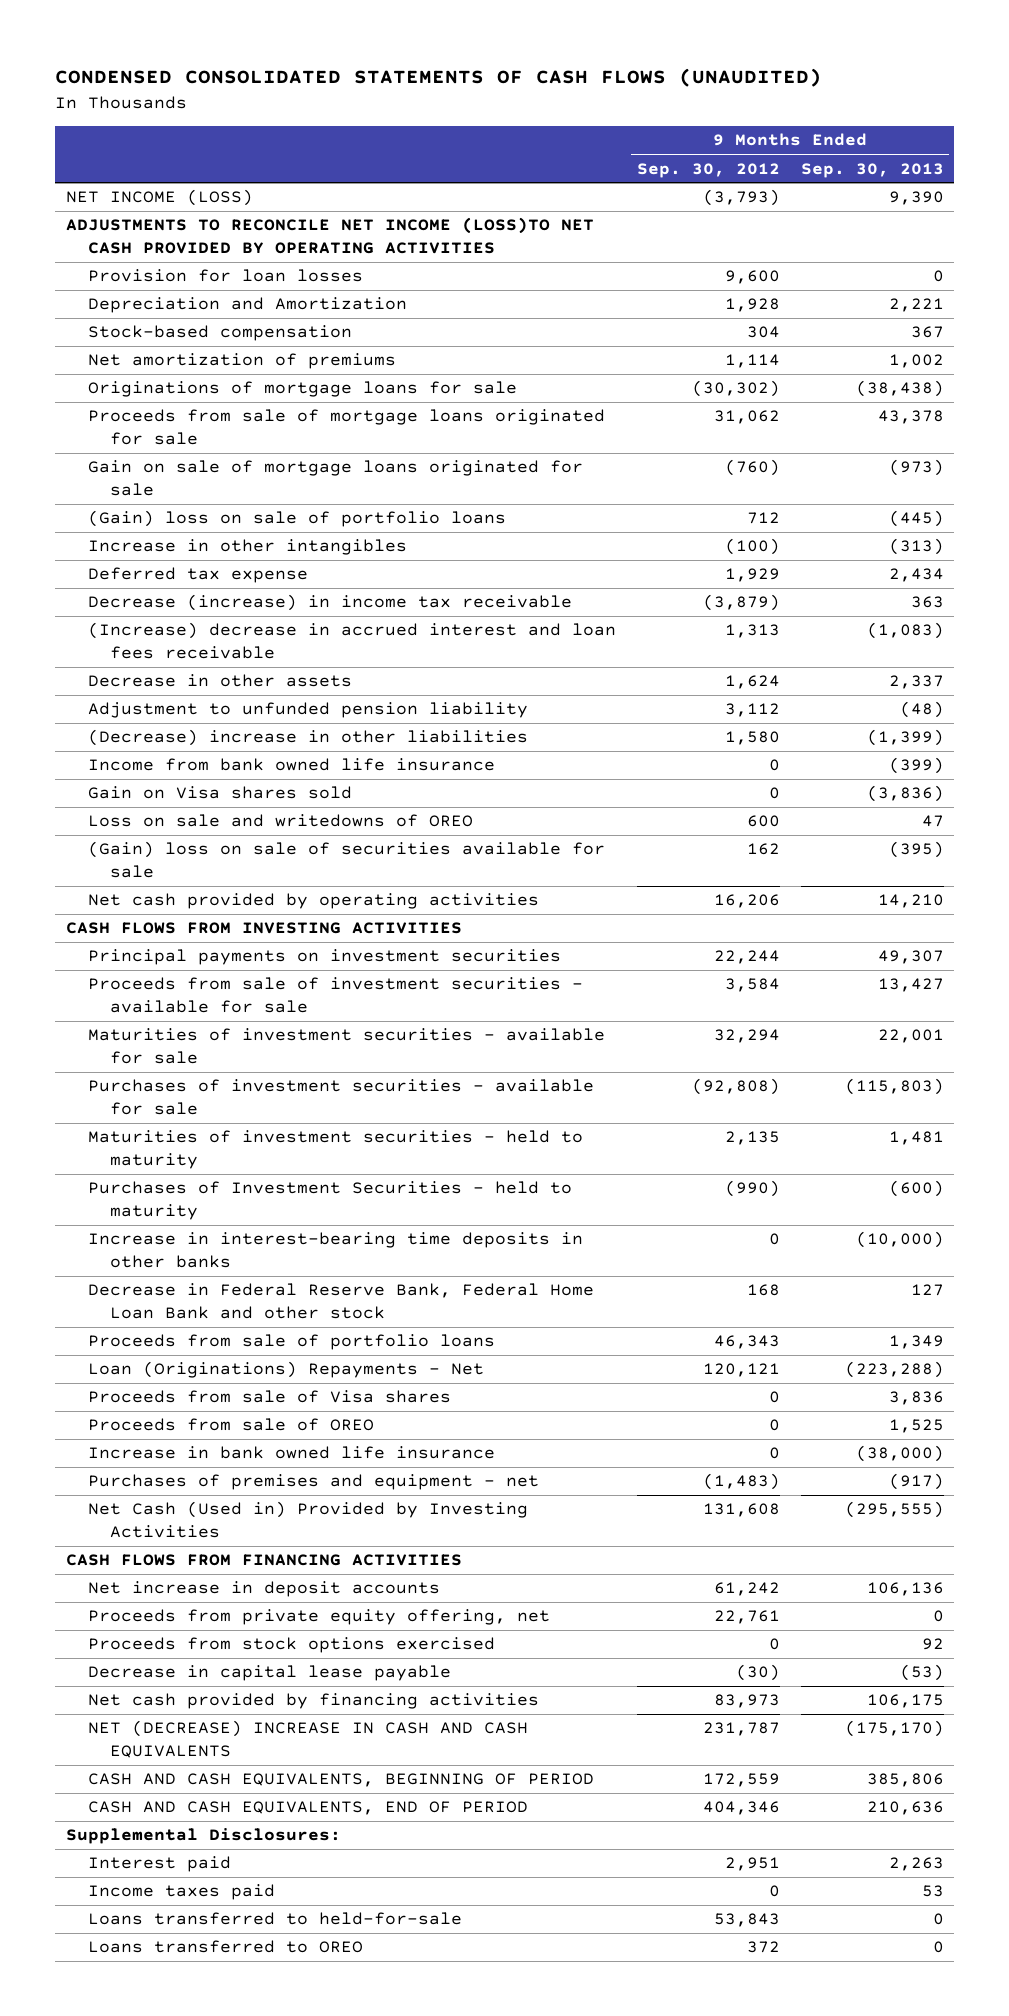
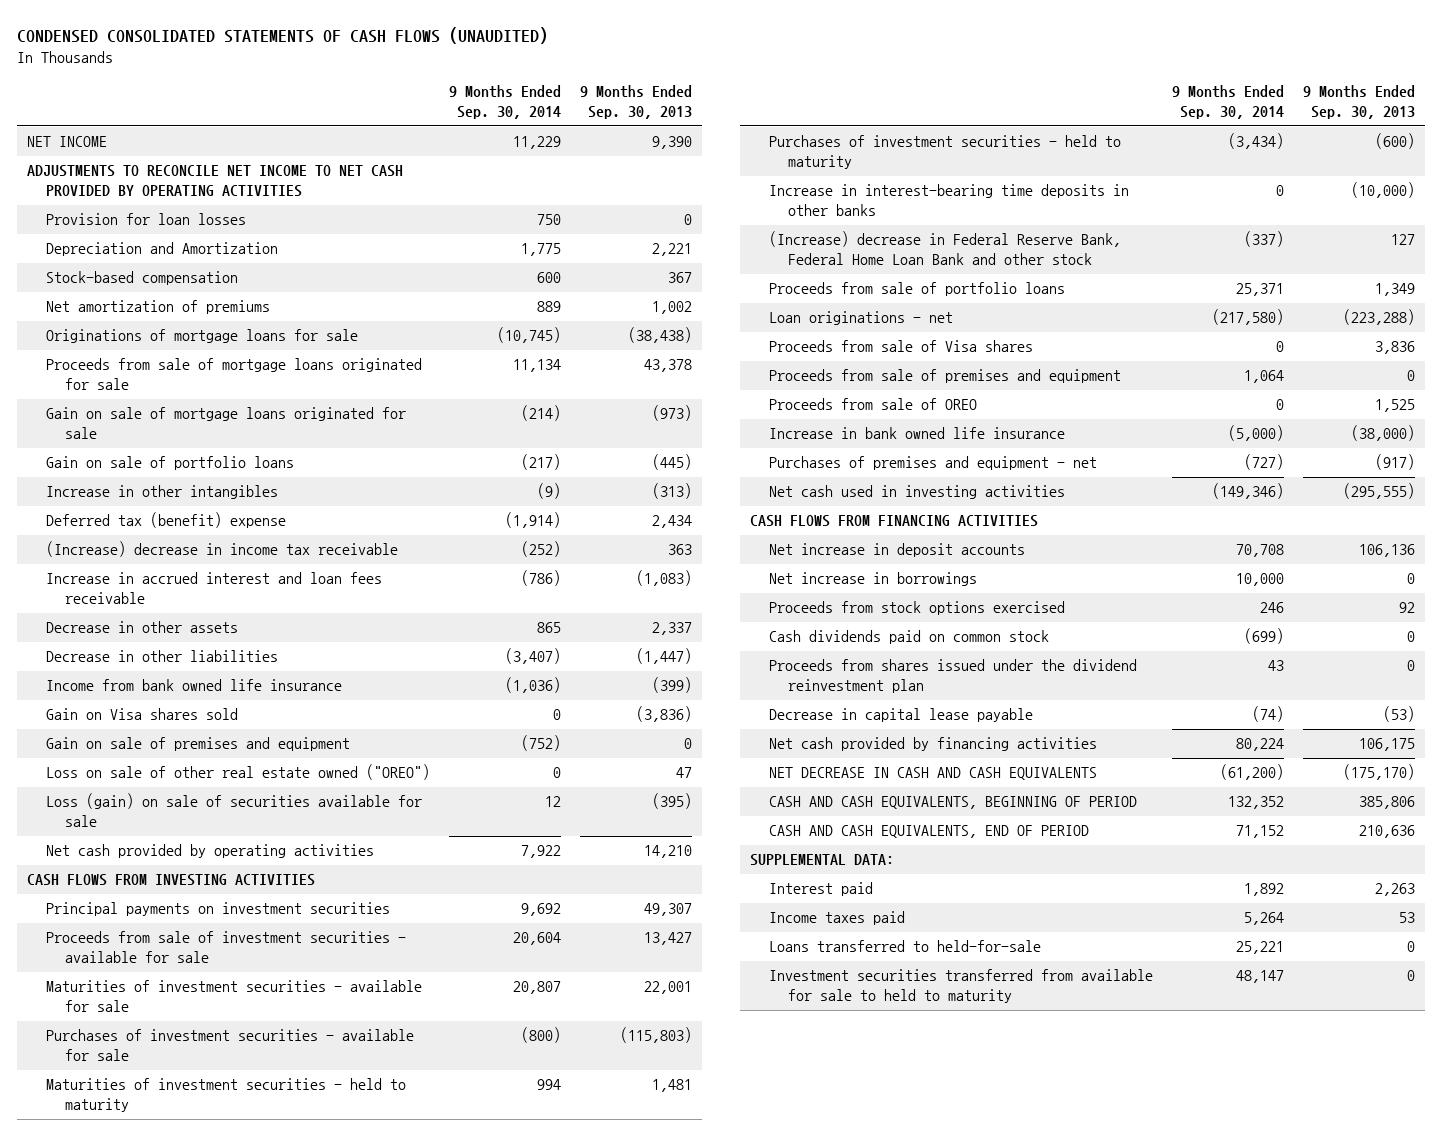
- | 9 Months Ended Sep. 30, 2012 | 9 Months Ended Sep. 30, 2013
+ | 9 Months Ended Sep. 30, 2014 | 9 Months Ended Sep. 30, 2013
- NET INCOME (LOSS) | (3,793) | 9,390
- ADJUSTMENTS TO RECONCILE NET INCOME (LOSS)TO NET CASH PROVIDED BY OPERATING ACTIVITIES
+ NET INCOME | 11,229 | 9,390
+ ADJUSTMENTS TO RECONCILE NET INCOME TO NET CASH PROVIDED BY OPERATING ACTIVITIES
- (Gain) loss on sale of portfolio loans | 712 | (445)
+ Gain on sale of portfolio loans | (217) | (445)
- Deferred tax expense | 1,929 | 2,434
- Decrease (increase) in income tax receivable | (3,879) | 363
- (Increase) decrease in accrued interest and loan fees receivable | 1,313 | (1,083)
+ Deferred tax (benefit) expense | (1,914) | 2,434
+ (Increase) decrease in income tax receivable | (252) | 363
+ Increase in accrued interest and loan fees receivable | (786) | (1,083)
- Adjustment to unfunded pension liability | 3,112 | (48)
- (Decrease) increase in other liabilities | 1,580 | (1,399)
+ Decrease in other liabilities | (3,407) | (1,447)
- Loss on sale and writedowns of OREO | 600 | 47
- (Gain) loss on sale of securities available for sale | 162 | (395)
+ Gain on sale of premises and equipment | (752) | 0
+ Loss on sale of other real estate owned ("OREO") | 0 | 47
+ Loss (gain) on sale of securities available for sale | 12 | (395)
- Purchases of Investment Securities - held to maturity | (990) | (600)
+ Purchases of investment securities - held to maturity | (3,434) | (600)
- Decrease in Federal Reserve Bank, Federal Home Loan Bank and other stock | 168 | 127
+ (Increase) decrease in Federal Reserve Bank, Federal Home Loan Bank and other stock | (337) | 127
- Loan (Originations) Repayments - Net | 120,121 | (223,288)
+ Loan originations - net | (217,580) | (223,288)
+ Proceeds from sale of premises and equipment | 1,064 | 0
- Net Cash (Used in) Provided by Investing Activities | 131,608 | (295,555)
+ Net cash used in investing activities | (149,346) | (295,555)
- Proceeds from private equity offering, net | 22,761 | 0
+ Net increase in borrowings | 10,000 | 0
+ Cash dividends paid on common stock | (699) | 0
+ Proceeds from shares issued under the dividend reinvestment plan | 43 | 0
- NET (DECREASE) INCREASE IN CASH AND CASH EQUIVALENTS | 231,787 | (175,170)
+ NET DECREASE IN CASH AND CASH EQUIVALENTS | (61,200) | (175,170)
- Supplemental Disclosures:
+ SUPPLEMENTAL DATA:
- Loans transferred to OREO | 372 | 0
+ Investment securities transferred from available for sale to held to maturity | 48,147 | 0

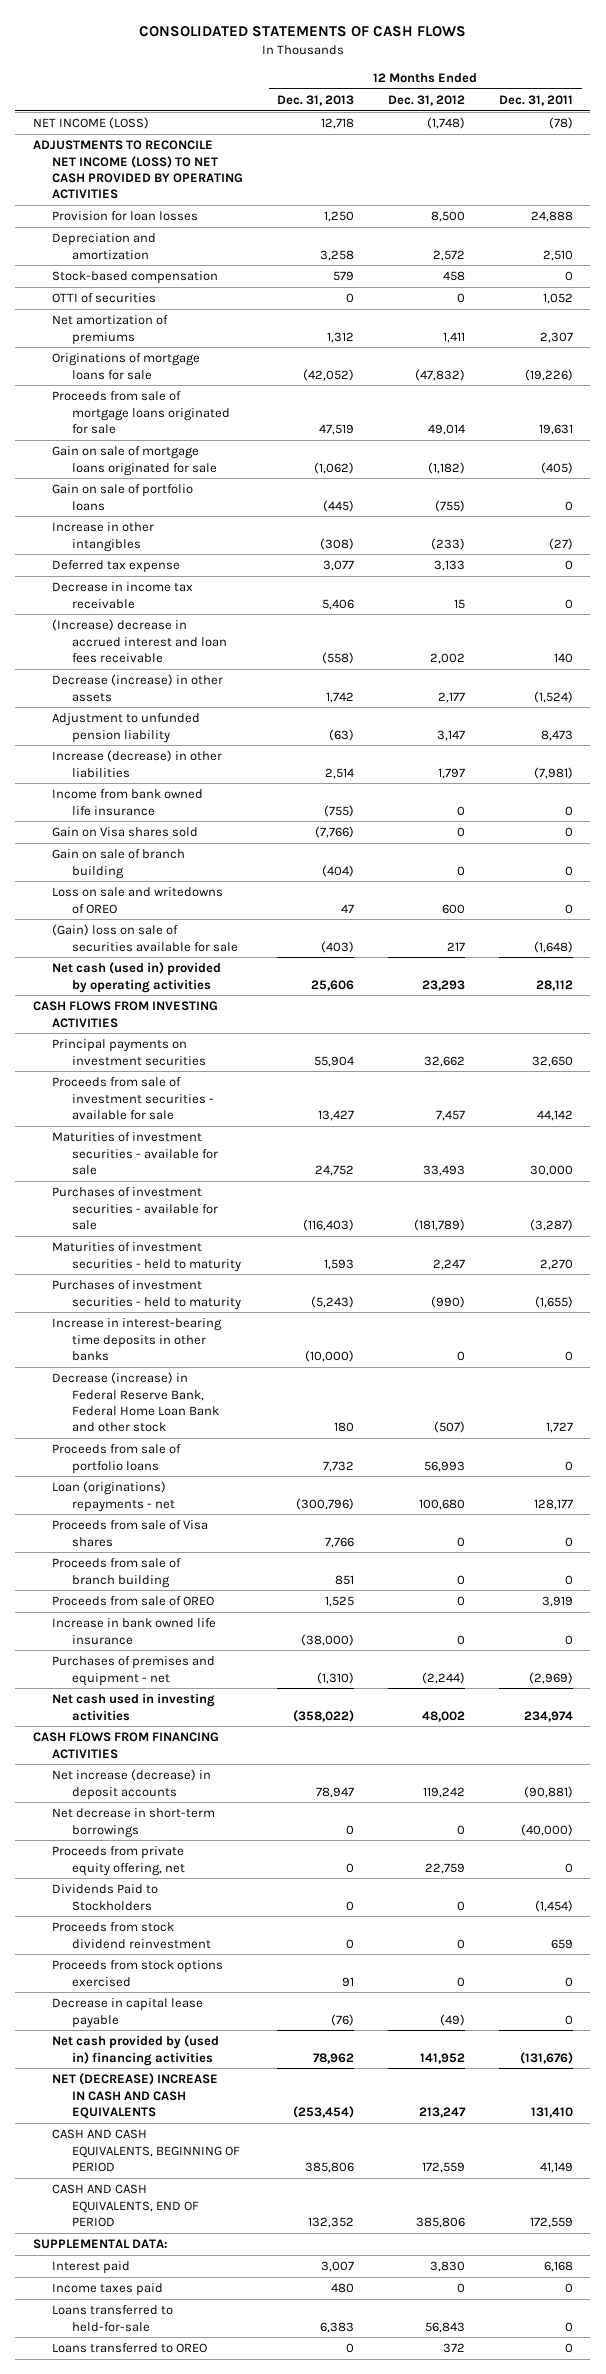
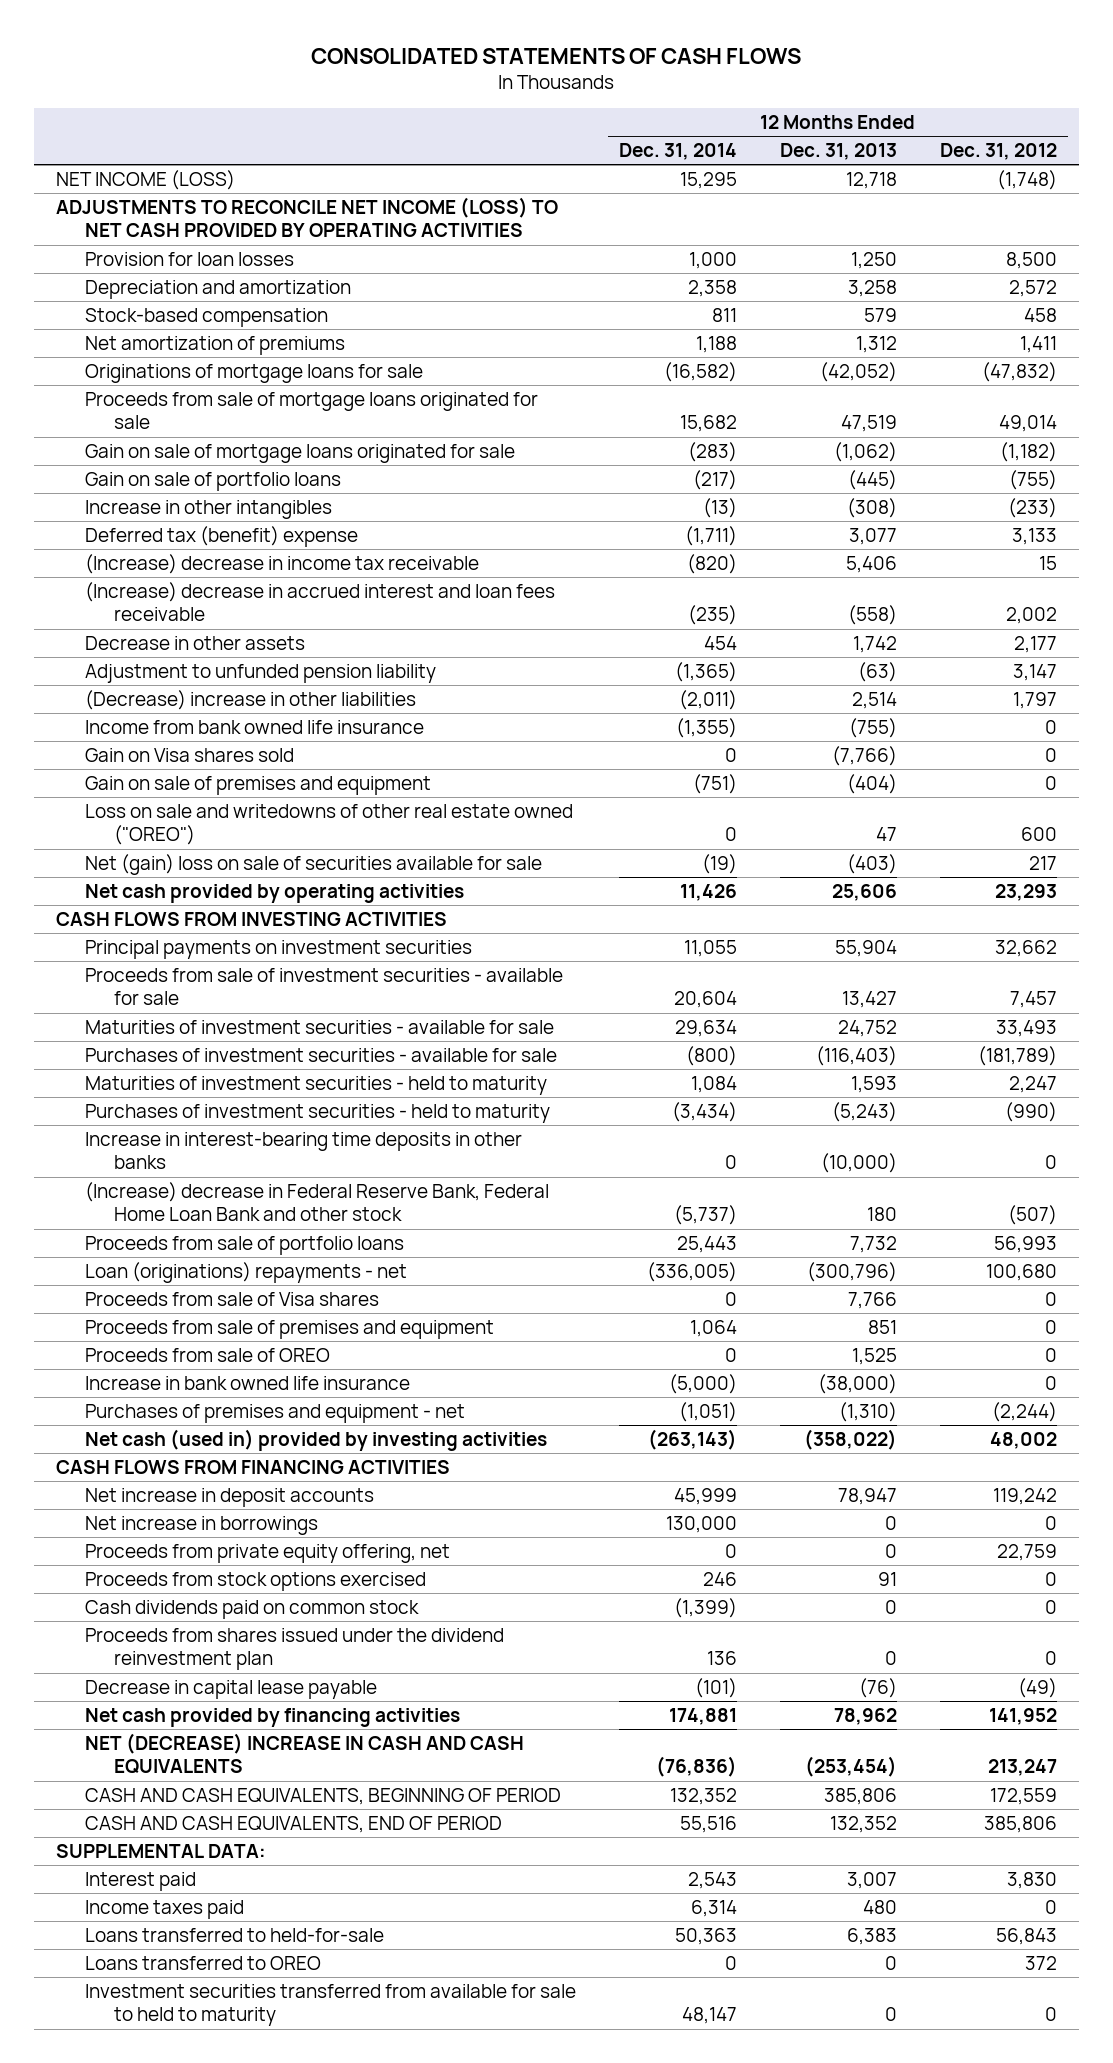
- | 12 Months Ended Dec. 31, 2013 | 12 Months Ended Dec. 31, 2012 | 12 Months Ended Dec. 31, 2011
+ | 12 Months Ended Dec. 31, 2014 | 12 Months Ended Dec. 31, 2013 | 12 Months Ended Dec. 31, 2012
- OTTI of securities | 0 | 0 | 1,052
- Deferred tax expense | 3,077 | 3,133 | 0
- Decrease in income tax receivable | 5,406 | 15 | 0
+ Deferred tax (benefit) expense | (1,711) | 3,077 | 3,133
+ (Increase) decrease in income tax receivable | (820) | 5,406 | 15
- Decrease (increase) in other assets | 1,742 | 2,177 | (1,524)
+ Decrease in other assets | 454 | 1,742 | 2,177
- Increase (decrease) in other liabilities | 2,514 | 1,797 | (7,981)
+ (Decrease) increase in other liabilities | (2,011) | 2,514 | 1,797
- Gain on sale of branch building | (404) | 0 | 0
- Loss on sale and writedowns of OREO | 47 | 600 | 0
- (Gain) loss on sale of securities available for sale | (403) | 217 | (1,648)
- Net cash (used in) provided by operating activities | 25,606 | 23,293 | 28,112
+ Gain on sale of premises and equipment | (751) | (404) | 0
+ Loss on sale and writedowns of other real estate owned ("OREO") | 0 | 47 | 600
+ Net (gain) loss on sale of securities available for sale | (19) | (403) | 217
+ Net cash provided by operating activities | 11,426 | 25,606 | 23,293
- Decrease (increase) in Federal Reserve Bank, Federal Home Loan Bank and other stock | 180 | (507) | 1,727
+ (Increase) decrease in Federal Reserve Bank, Federal Home Loan Bank and other stock | (5,737) | 180 | (507)
- Proceeds from sale of branch building | 851 | 0 | 0
+ Proceeds from sale of premises and equipment | 1,064 | 851 | 0
- Net cash used in investing activities | (358,022) | 48,002 | 234,974
+ Net cash (used in) provided by investing activities | (263,143) | (358,022) | 48,002
- Net increase (decrease) in deposit accounts | 78,947 | 119,242 | (90,881)
- Net decrease in short-term borrowings | 0 | 0 | (40,000)
+ Net increase in deposit accounts | 45,999 | 78,947 | 119,242
+ Net increase in borrowings | 130,000 | 0 | 0
- Dividends Paid to Stockholders | 0 | 0 | (1,454)
- Proceeds from stock dividend reinvestment | 0 | 0 | 659
+ Cash dividends paid on common stock | (1,399) | 0 | 0
+ Proceeds from shares issued under the dividend reinvestment plan | 136 | 0 | 0
- Net cash provided by (used in) financing activities | 78,962 | 141,952 | (131,676)
+ Net cash provided by financing activities | 174,881 | 78,962 | 141,952
+ Investment securities transferred from available for sale to held to maturity | 48,147 | 0 | 0

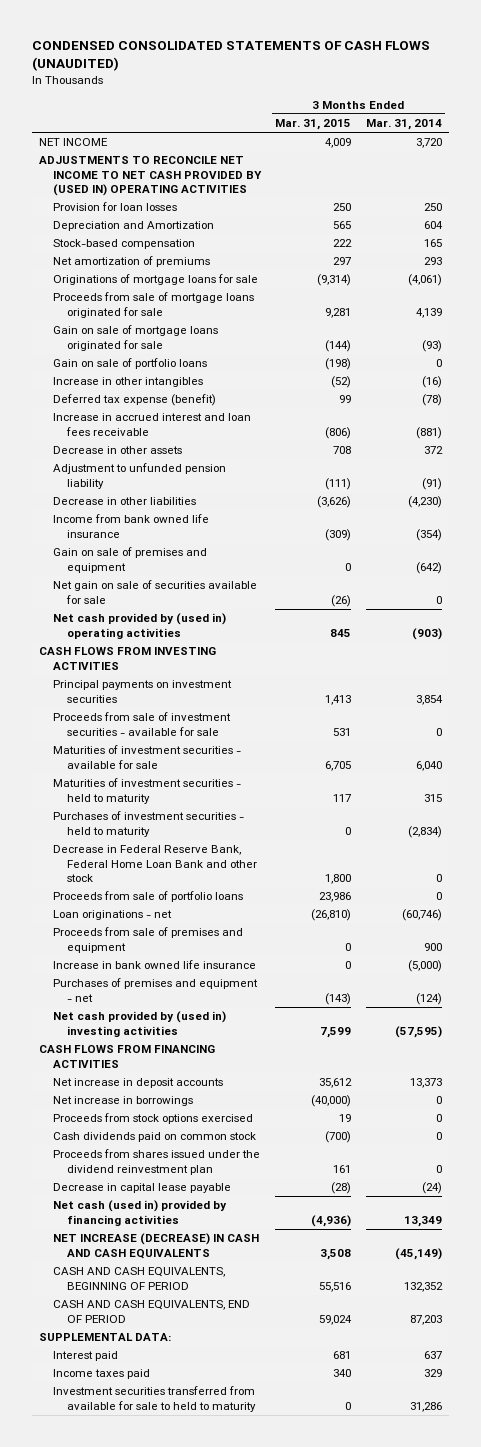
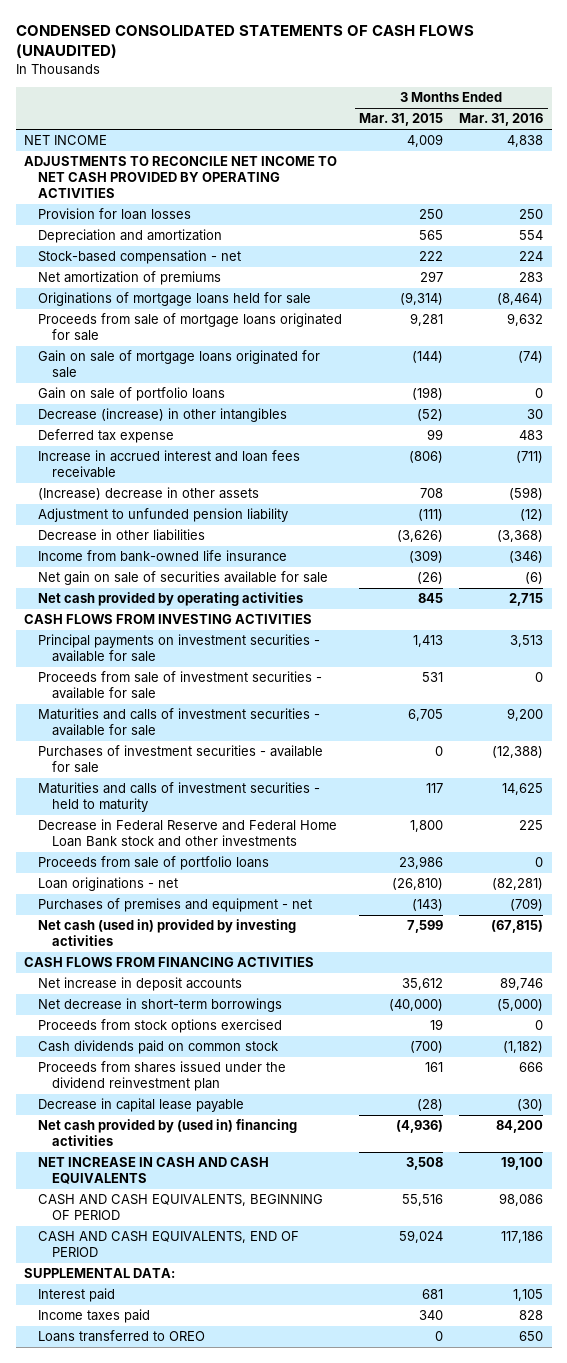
- | 3 Months Ended Mar. 31, 2015 | 3 Months Ended Mar. 31, 2014
+ | 3 Months Ended Mar. 31, 2015 | 3 Months Ended Mar. 31, 2016
- ADJUSTMENTS TO RECONCILE NET INCOME TO NET CASH PROVIDED BY (USED IN) OPERATING ACTIVITIES
+ ADJUSTMENTS TO RECONCILE NET INCOME TO NET CASH PROVIDED BY OPERATING ACTIVITIES
- Depreciation and Amortization | 565 | 604
- Stock-based compensation | 222 | 165
+ Depreciation and amortization | 565 | 554
+ Stock-based compensation - net | 222 | 224
- Originations of mortgage loans for sale | (9,314) | (4,061)
+ Originations of mortgage loans held for sale | (9,314) | (8,464)
- Increase in other intangibles | (52) | (16)
- Deferred tax expense (benefit) | 99 | (78)
+ Decrease (increase) in other intangibles | (52) | 30
+ Deferred tax expense | 99 | 483
- Decrease in other assets | 708 | 372
+ (Increase) decrease in other assets | 708 | (598)
- Income from bank owned life insurance | (309) | (354)
- Gain on sale of premises and equipment | 0 | (642)
+ Income from bank-owned life insurance | (309) | (346)
- Net cash provided by (used in) operating activities | 845 | (903)
+ Net cash provided by operating activities | 845 | 2,715
- Principal payments on investment securities | 1,413 | 3,854
+ Principal payments on investment securities - available for sale | 1,413 | 3,513
- Maturities of investment securities - available for sale | 6,705 | 6,040
- Maturities of investment securities - held to maturity | 117 | 315
- Purchases of investment securities - held to maturity | 0 | (2,834)
- Decrease in Federal Reserve Bank, Federal Home Loan Bank and other stock | 1,800 | 0
+ Maturities and calls of investment securities - available for sale | 6,705 | 9,200
+ Purchases of investment securities - available for sale | 0 | (12,388)
+ Maturities and calls of investment securities - held to maturity | 117 | 14,625
+ Decrease in Federal Reserve and Federal Home Loan Bank stock and other investments | 1,800 | 225
- Proceeds from sale of premises and equipment | 0 | 900
- Increase in bank owned life insurance | 0 | (5,000)
- Net cash provided by (used in) investing activities | 7,599 | (57,595)
+ Net cash (used in) provided by investing activities | 7,599 | (67,815)
- Net increase in borrowings | (40,000) | 0
+ Net decrease in short-term borrowings | (40,000) | (5,000)
- Net cash (used in) provided by financing activities | (4,936) | 13,349
- NET INCREASE (DECREASE) IN CASH AND CASH EQUIVALENTS | 3,508 | (45,149)
+ Net cash provided by (used in) financing activities | (4,936) | 84,200
+ NET INCREASE IN CASH AND CASH EQUIVALENTS | 3,508 | 19,100
- Investment securities transferred from available for sale to held to maturity | 0 | 31,286
+ Loans transferred to OREO | 0 | 650

